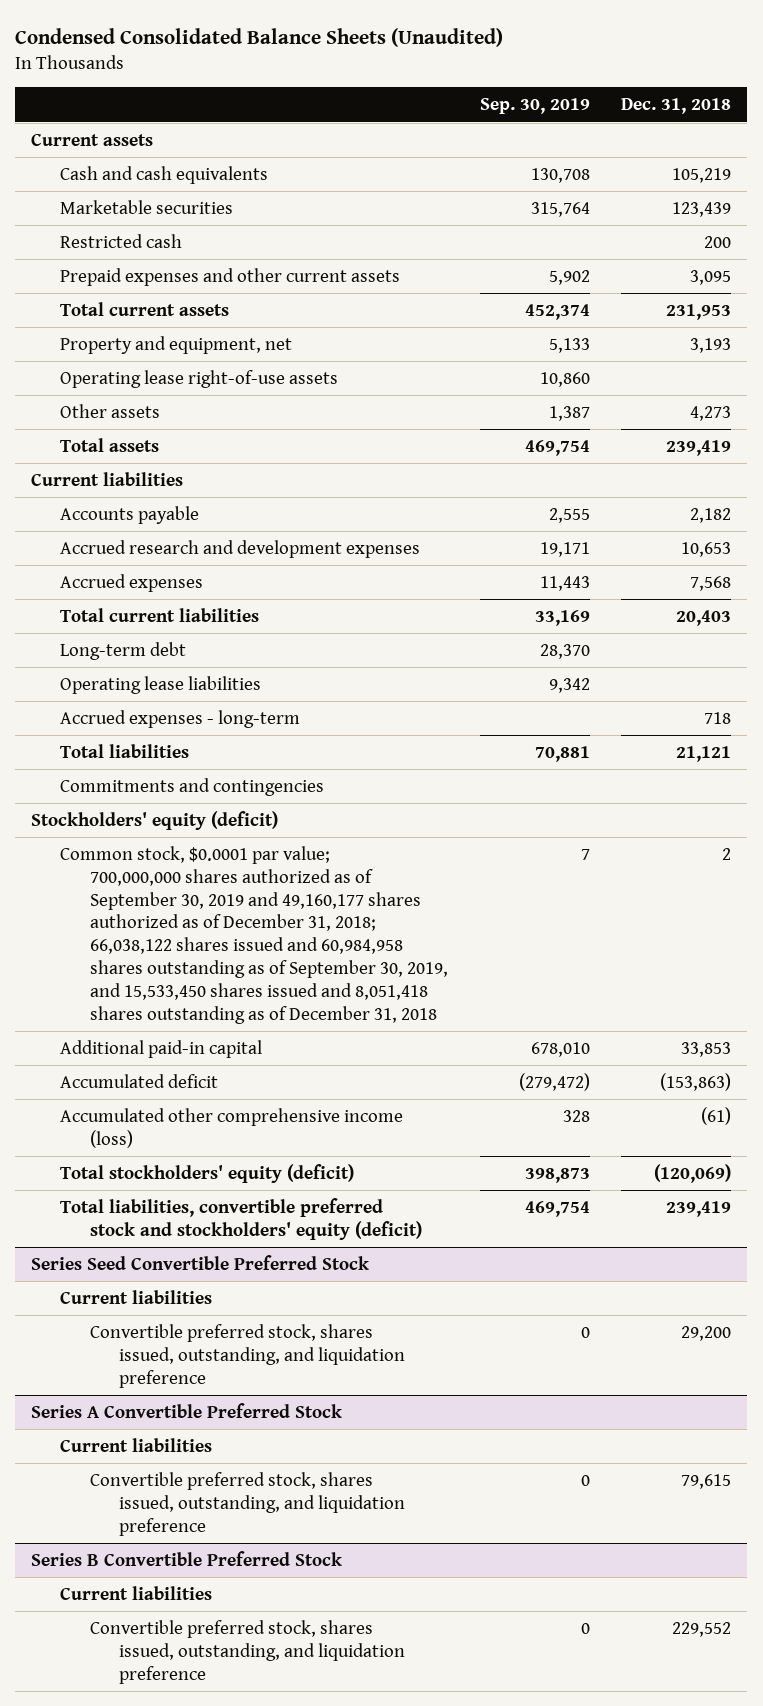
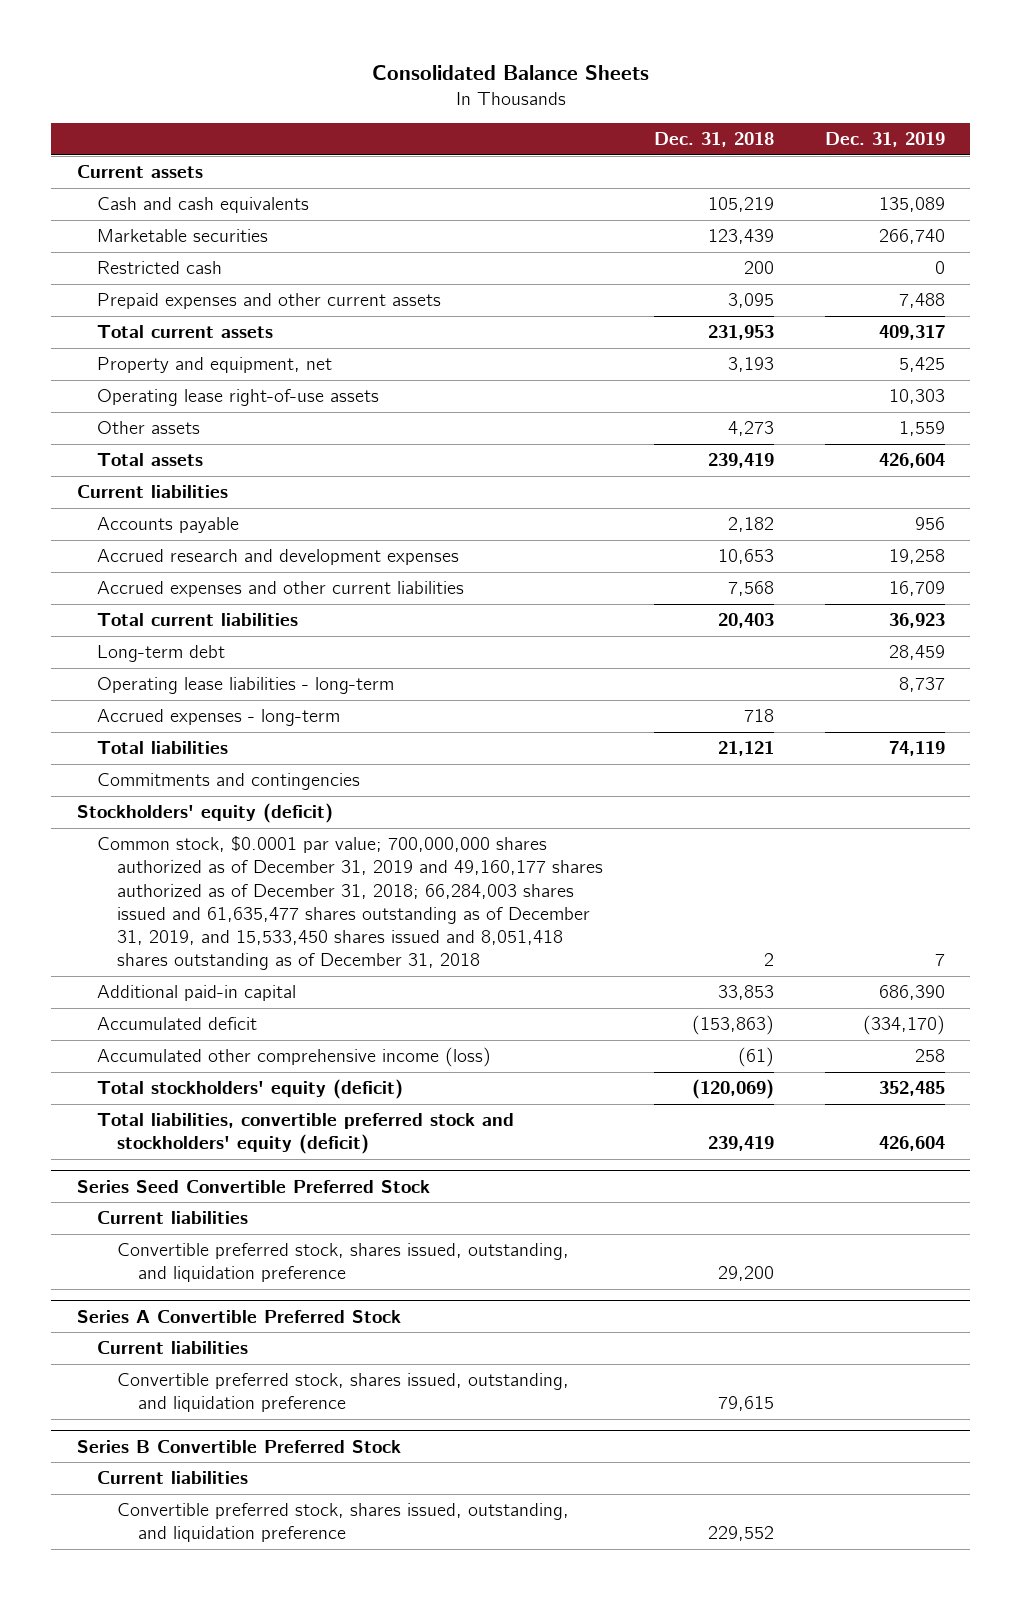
- Condensed Consolidated Balance Sheets (Unaudited)
+ Consolidated Balance Sheets
- | Sep. 30, 2019 | Dec. 31, 2018
+ | Dec. 31, 2018 | Dec. 31, 2019
- Accrued expenses | 11,443 | 7,568
+ Accrued expenses and other current liabilities | 7,568 | 16,709
- Operating lease liabilities | 9,342 |
+ Operating lease liabilities - long-term | | 8,737
- Common stock, $0.0001 par value; 700,000,000 shares authorized as of September 30, 2019 and 49,160,177 shares authorized as of December 31, 2018; 66,038,122 shares issued and 60,984,958 shares outstanding as of September 30, 2019, and 15,533,450 shares issued and 8,051,418 shares outstanding as of December 31, 2018 | 7 | 2
+ Common stock, $0.0001 par value; 700,000,000 shares authorized as of December 31, 2019 and 49,160,177 shares authorized as of December 31, 2018; 66,284,003 shares issued and 61,635,477 shares outstanding as of December 31, 2019, and 15,533,450 shares issued and 8,051,418 shares outstanding as of December 31, 2018 | 2 | 7

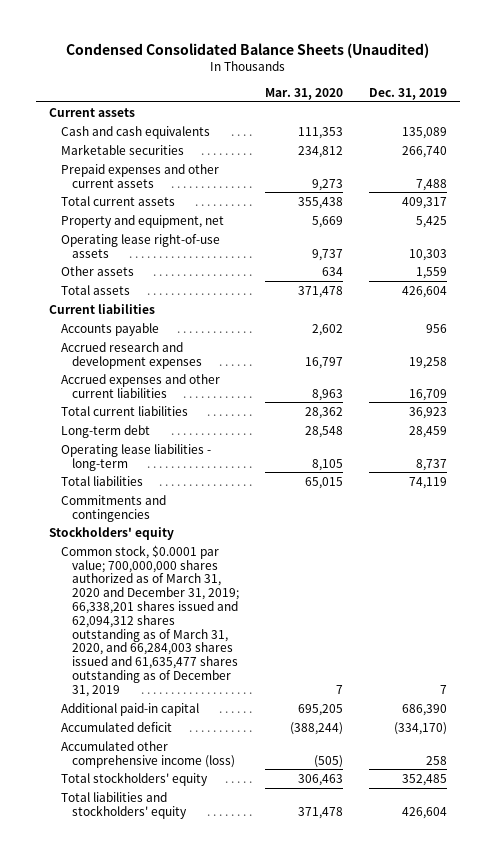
- Consolidated Balance Sheets
+ Condensed Consolidated Balance Sheets (Unaudited)
- | Dec. 31, 2018 | Dec. 31, 2019
+ | Mar. 31, 2020 | Dec. 31, 2019
- Restricted cash | 200 | 0
- Accrued expenses - long-term | 718 |
- Stockholders' equity (deficit)
- Common stock, $0.0001 par value; 700,000,000 shares authorized as of December 31, 2019 and 49,160,177 shares authorized as of December 31, 2018; 66,284,003 shares issued and 61,635,477 shares outstanding as of December 31, 2019, and 15,533,450 shares issued and 8,051,418 shares outstanding as of December 31, 2018 | 2 | 7
+ Stockholders' equity
+ Common stock, $0.0001 par value; 700,000,000 shares authorized as of March 31, 2020 and December 31, 2019; 66,338,201 shares issued and 62,094,312 shares outstanding as of March 31, 2020, and 66,284,003 shares issued and 61,635,477 shares outstanding as of December 31, 2019 | 7 | 7
- Total stockholders' equity (deficit) | (120,069) | 352,485
- Total liabilities, convertible preferred stock and stockholders' equity (deficit) | 239,419 | 426,604
- Series Seed Convertible Preferred Stock
- Current liabilities
- Convertible preferred stock, shares issued, outstanding, and liquidation preference | 29,200 |
- Series A Convertible Preferred Stock
- Current liabilities
- Convertible preferred stock, shares issued, outstanding, and liquidation preference | 79,615 |
- Series B Convertible Preferred Stock
- Current liabilities
- Convertible preferred stock, shares issued, outstanding, and liquidation preference | 229,552 |
+ Total stockholders' equity | 306,463 | 352,485
+ Total liabilities and stockholders' equity | 371,478 | 426,604

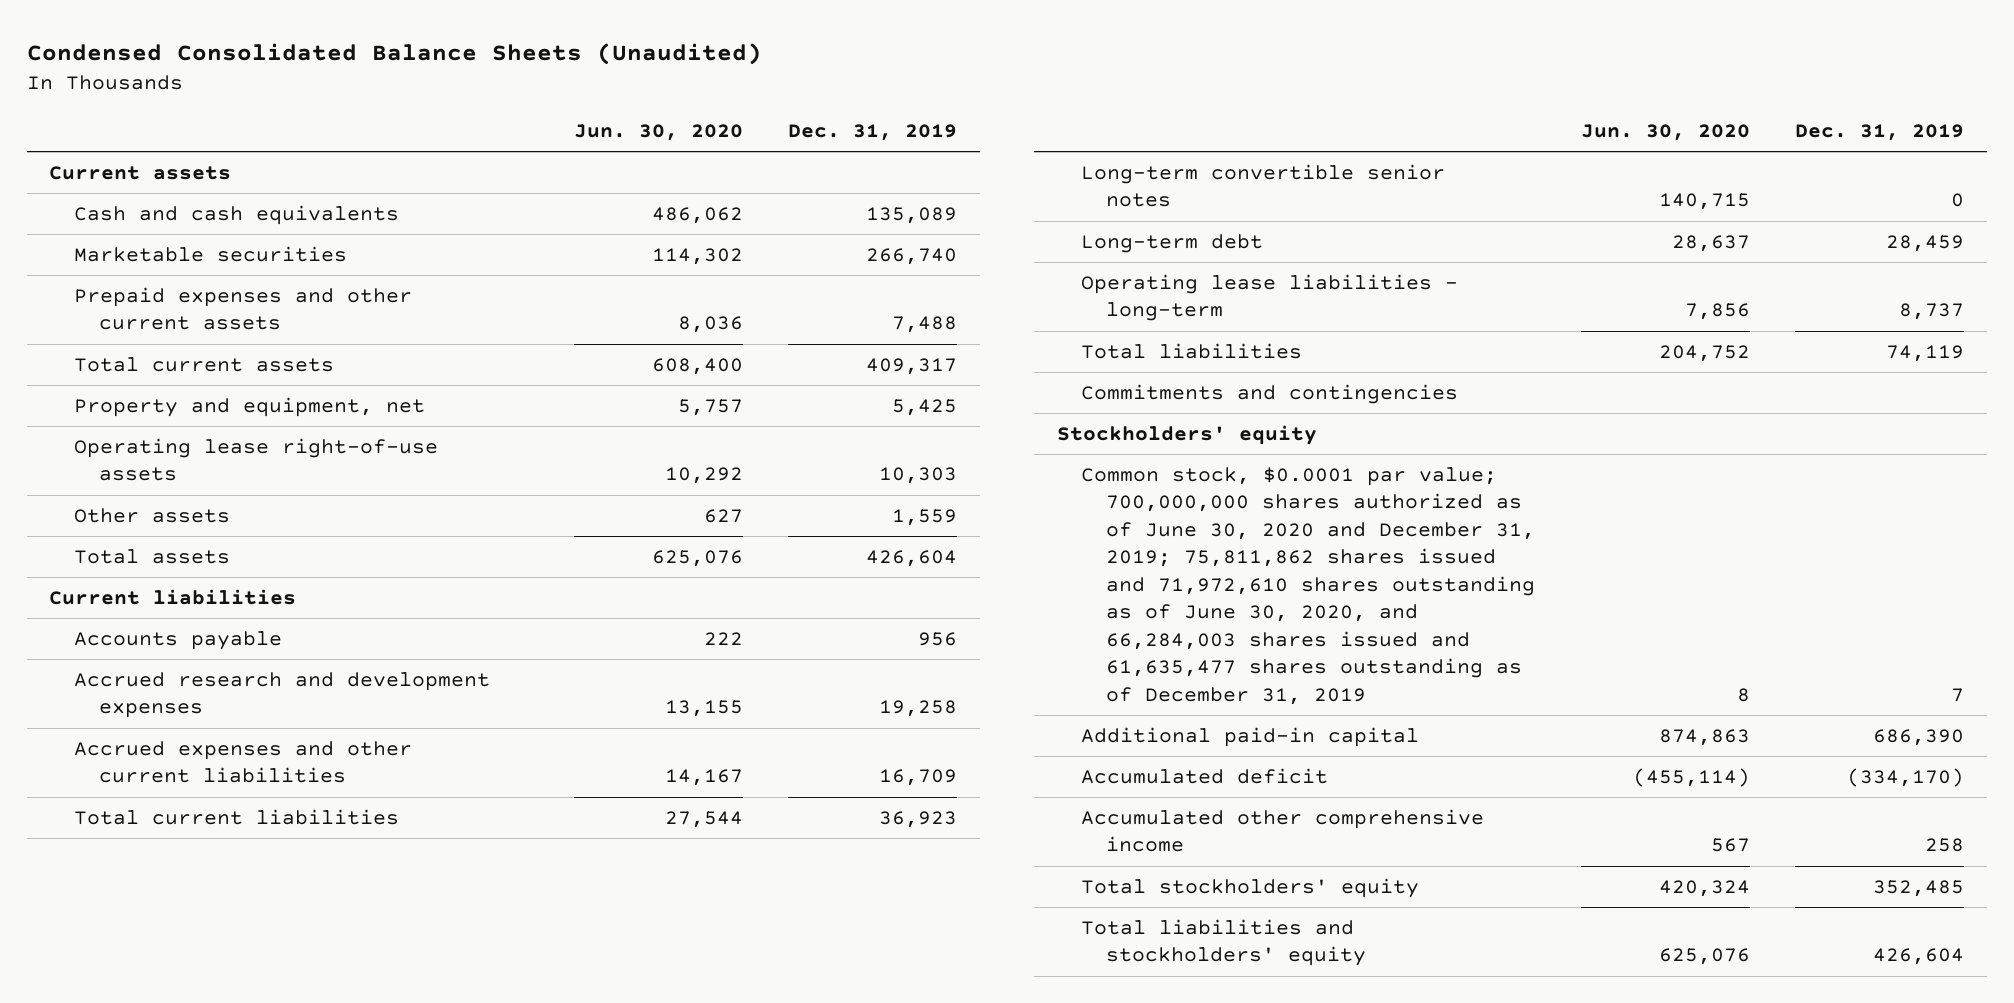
- | Mar. 31, 2020 | Dec. 31, 2019
+ | Jun. 30, 2020 | Dec. 31, 2019
+ Long-term convertible senior notes | 140,715 | 0
- Common stock, $0.0001 par value; 700,000,000 shares authorized as of March 31, 2020 and December 31, 2019; 66,338,201 shares issued and 62,094,312 shares outstanding as of March 31, 2020, and 66,284,003 shares issued and 61,635,477 shares outstanding as of December 31, 2019 | 7 | 7
+ Common stock, $0.0001 par value; 700,000,000 shares authorized as of June 30, 2020 and December 31, 2019; 75,811,862 shares issued and 71,972,610 shares outstanding as of June 30, 2020, and 66,284,003 shares issued and 61,635,477 shares outstanding as of December 31, 2019 | 8 | 7
- Accumulated other comprehensive income (loss) | (505) | 258
+ Accumulated other comprehensive income | 567 | 258

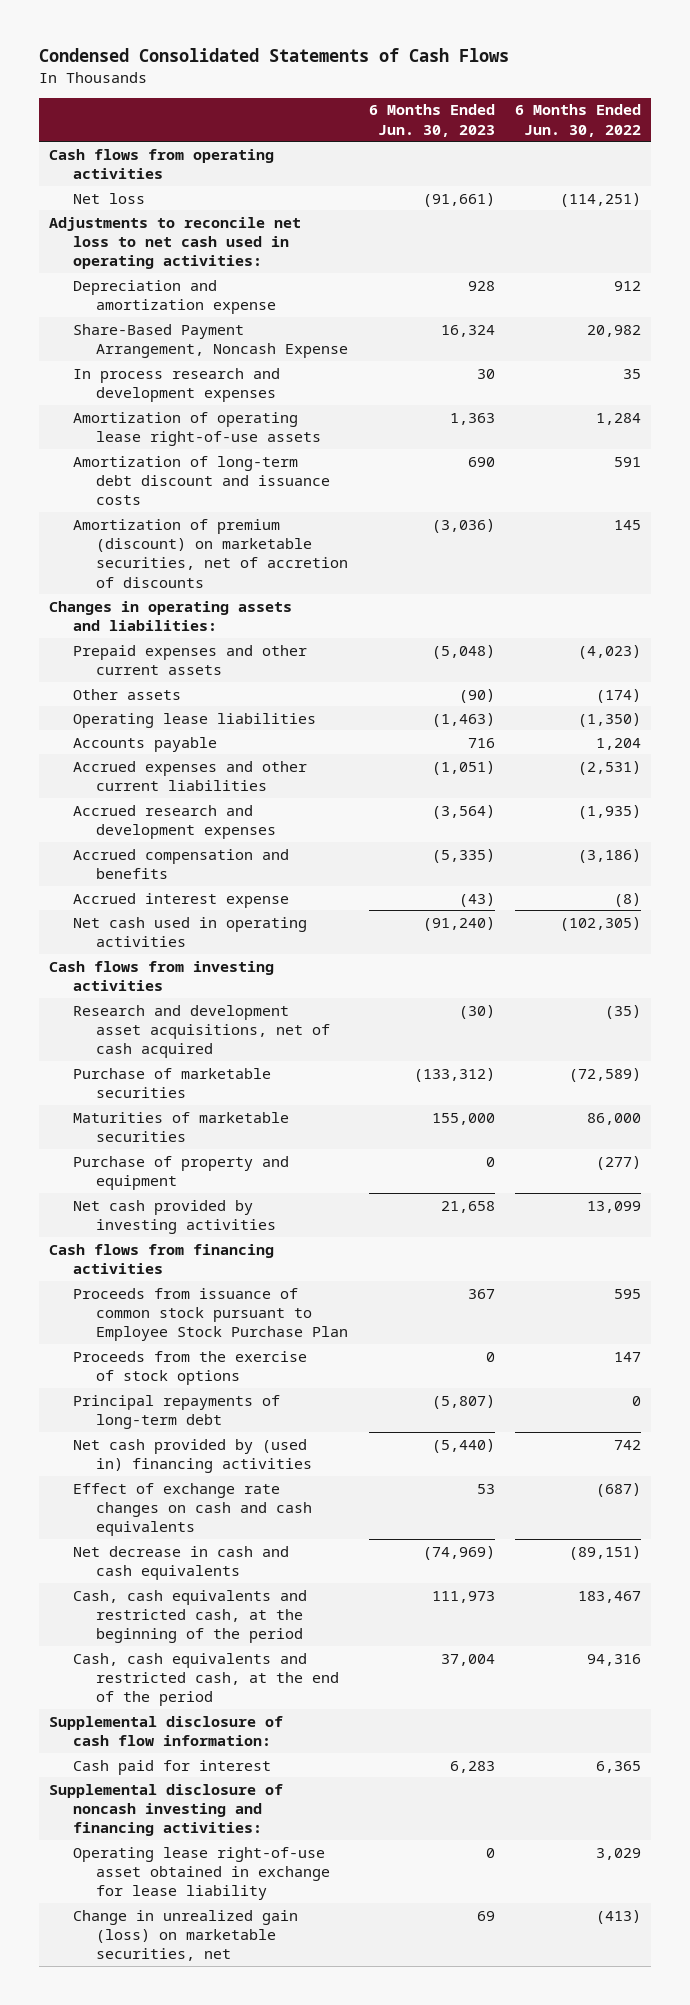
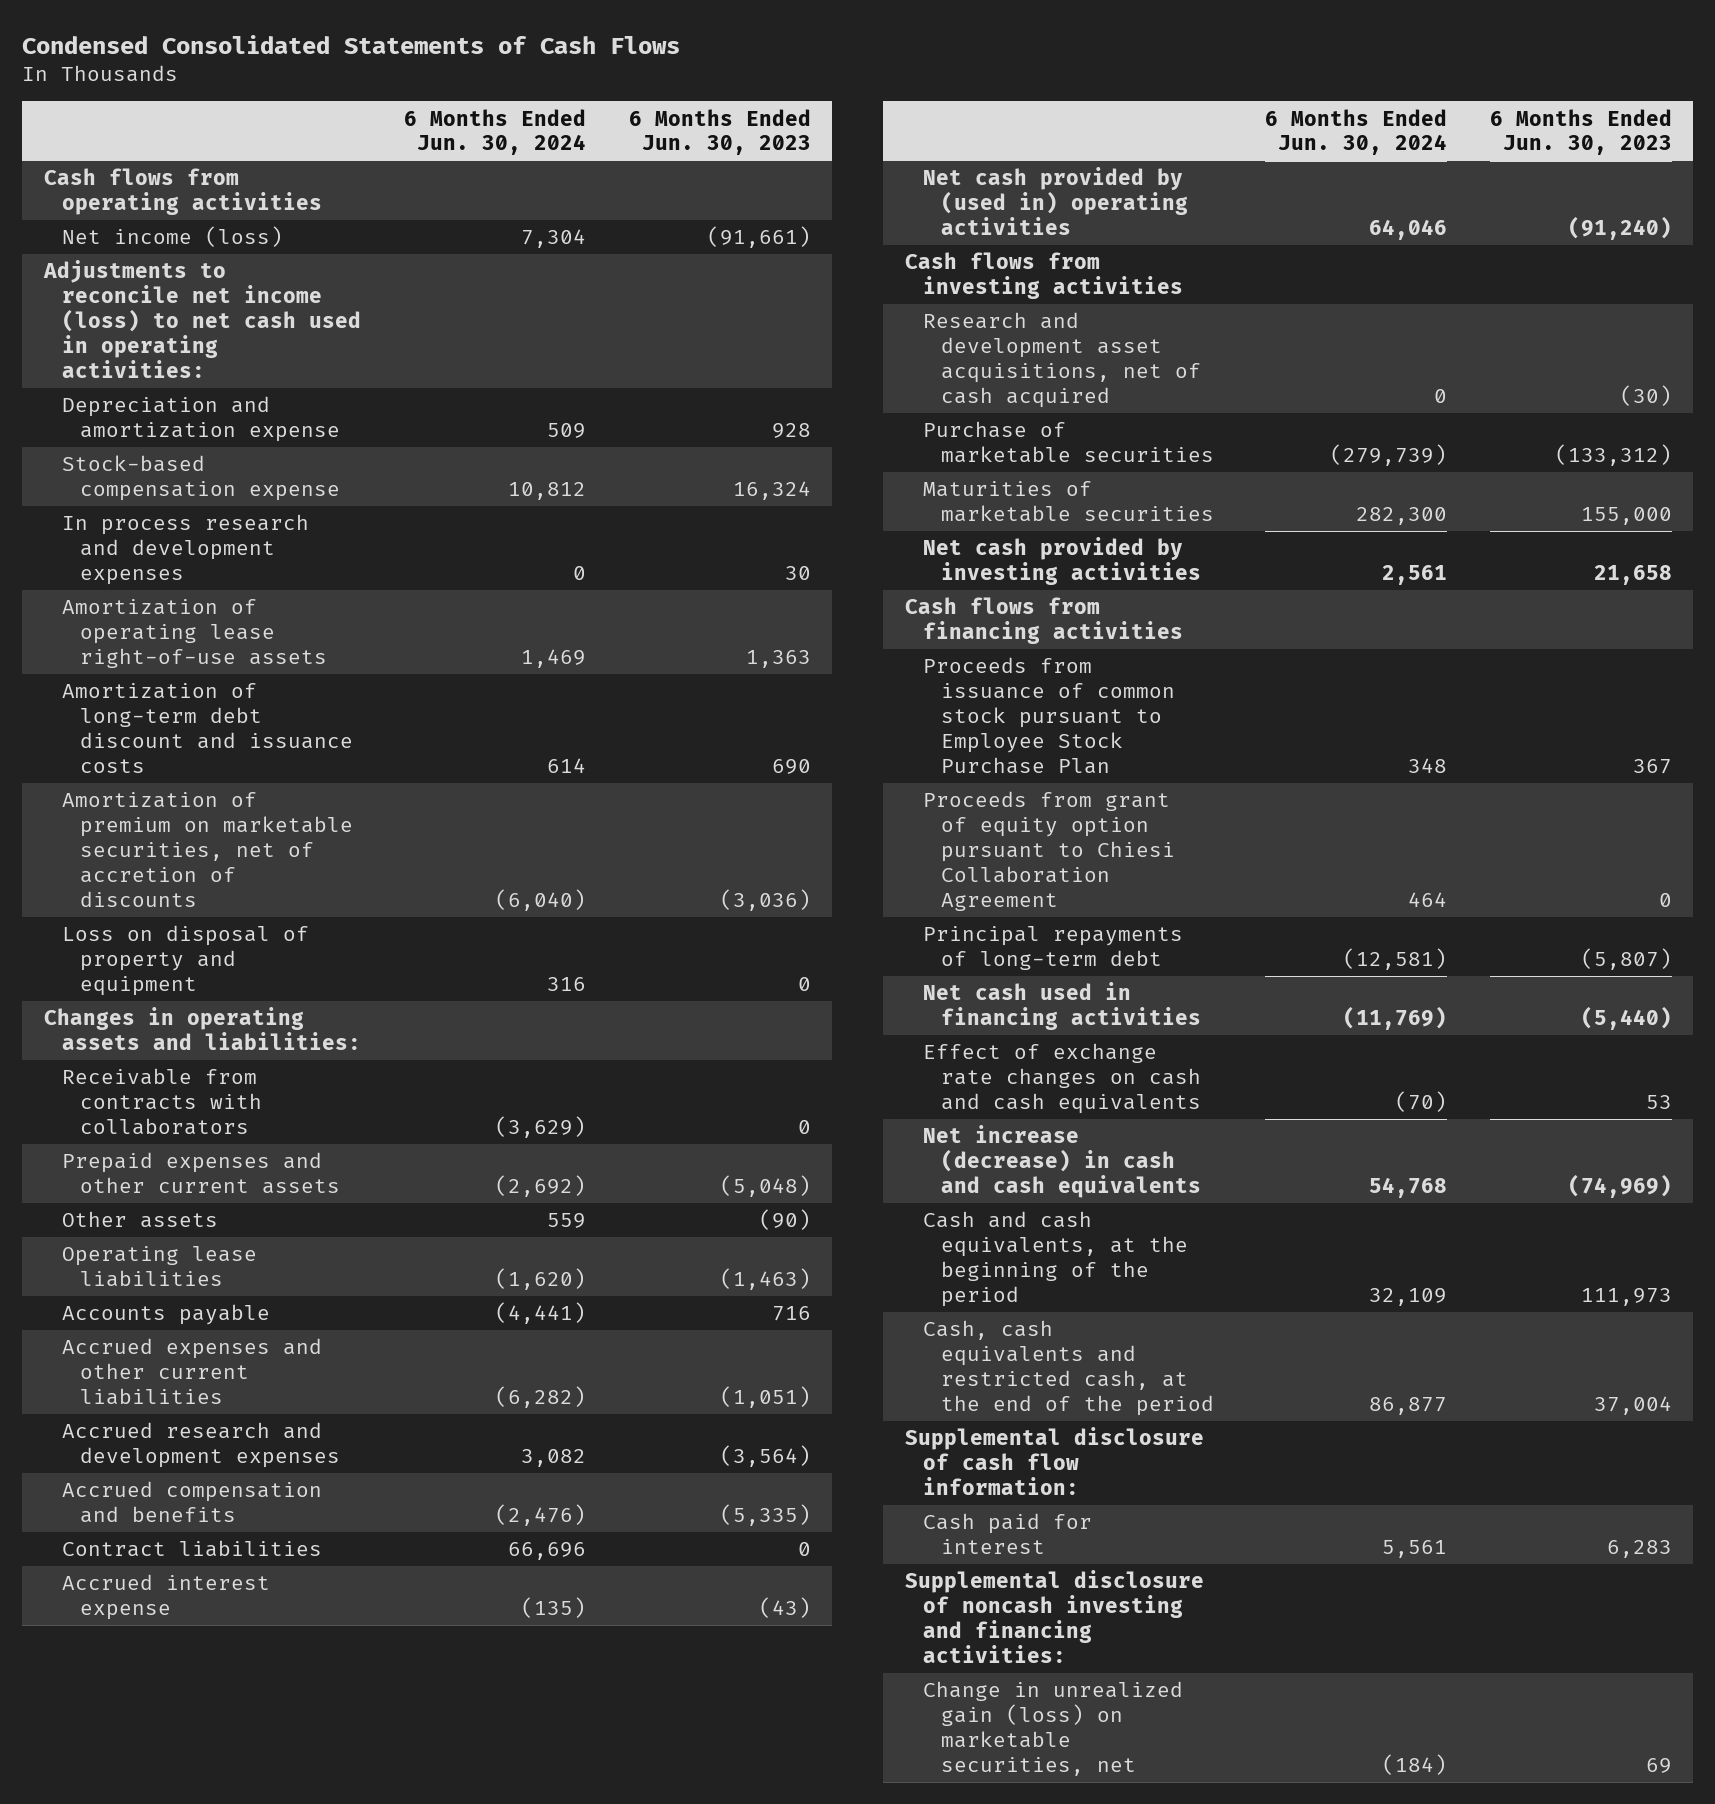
- | 6 Months Ended Jun. 30, 2023 | 6 Months Ended Jun. 30, 2022
+ | 6 Months Ended Jun. 30, 2024 | 6 Months Ended Jun. 30, 2023
- Net loss | (91,661) | (114,251)
- Adjustments to reconcile net loss to net cash used in operating activities:
+ Net income (loss) | 7,304 | (91,661)
+ Adjustments to reconcile net income (loss) to net cash used in operating activities:
- Share-Based Payment Arrangement, Noncash Expense | 16,324 | 20,982
+ Stock-based compensation expense | 10,812 | 16,324
- Amortization of premium (discount) on marketable securities, net of accretion of discounts | (3,036) | 145
+ Amortization of premium on marketable securities, net of accretion of discounts | (6,040) | (3,036)
+ Loss on disposal of property and equipment | 316 | 0
+ Receivable from contracts with collaborators | (3,629) | 0
+ Contract liabilities | 66,696 | 0
- Net cash used in operating activities | (91,240) | (102,305)
+ Net cash provided by (used in) operating activities | 64,046 | (91,240)
- Purchase of property and equipment | 0 | (277)
- Proceeds from the exercise of stock options | 0 | 147
+ Proceeds from grant of equity option pursuant to Chiesi Collaboration Agreement | 464 | 0
- Net cash provided by (used in) financing activities | (5,440) | 742
+ Net cash used in financing activities | (11,769) | (5,440)
- Net decrease in cash and cash equivalents | (74,969) | (89,151)
- Cash, cash equivalents and restricted cash, at the beginning of the period | 111,973 | 183,467
+ Net increase (decrease) in cash and cash equivalents | 54,768 | (74,969)
+ Cash and cash equivalents, at the beginning of the period | 32,109 | 111,973
- Operating lease right-of-use asset obtained in exchange for lease liability | 0 | 3,029

